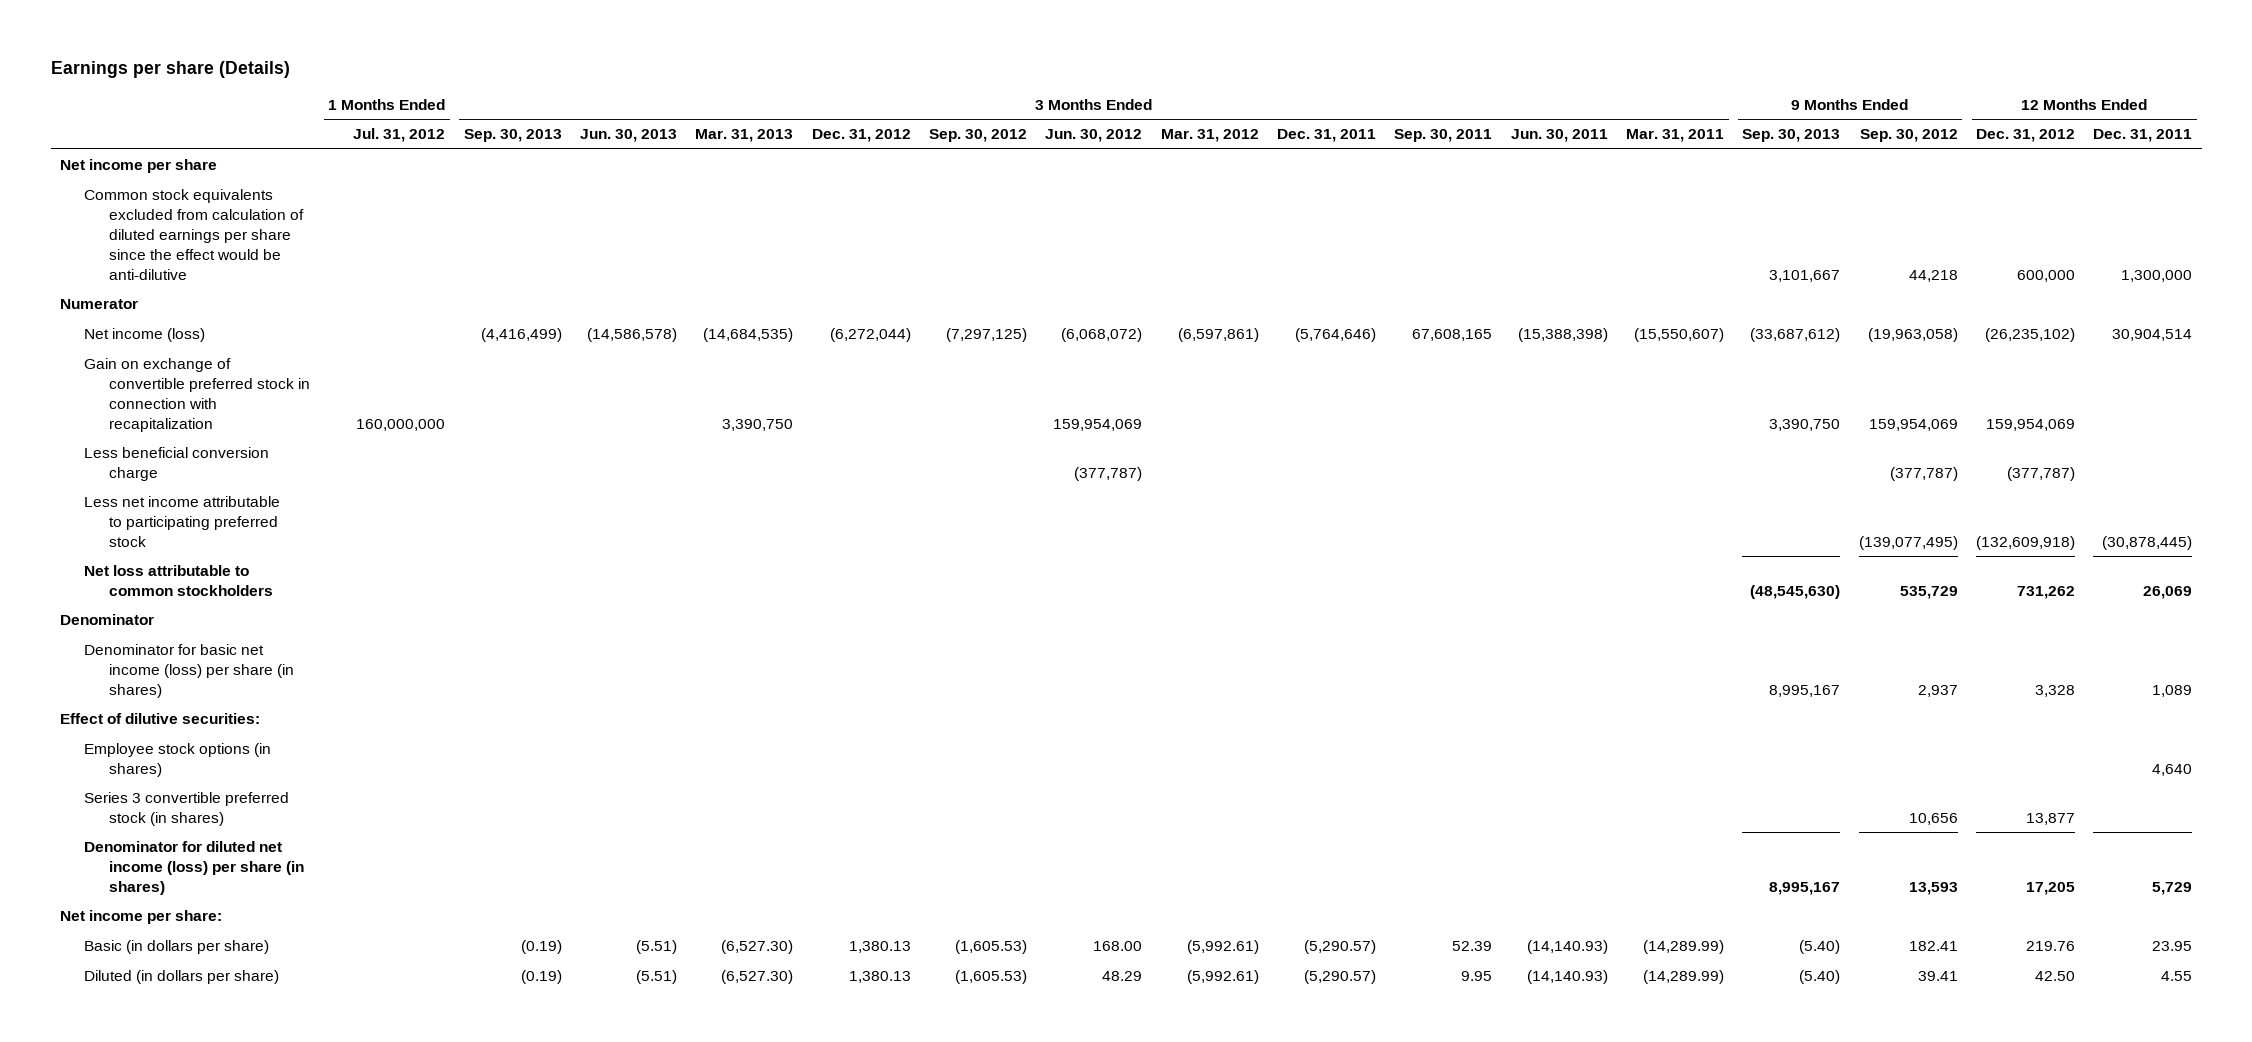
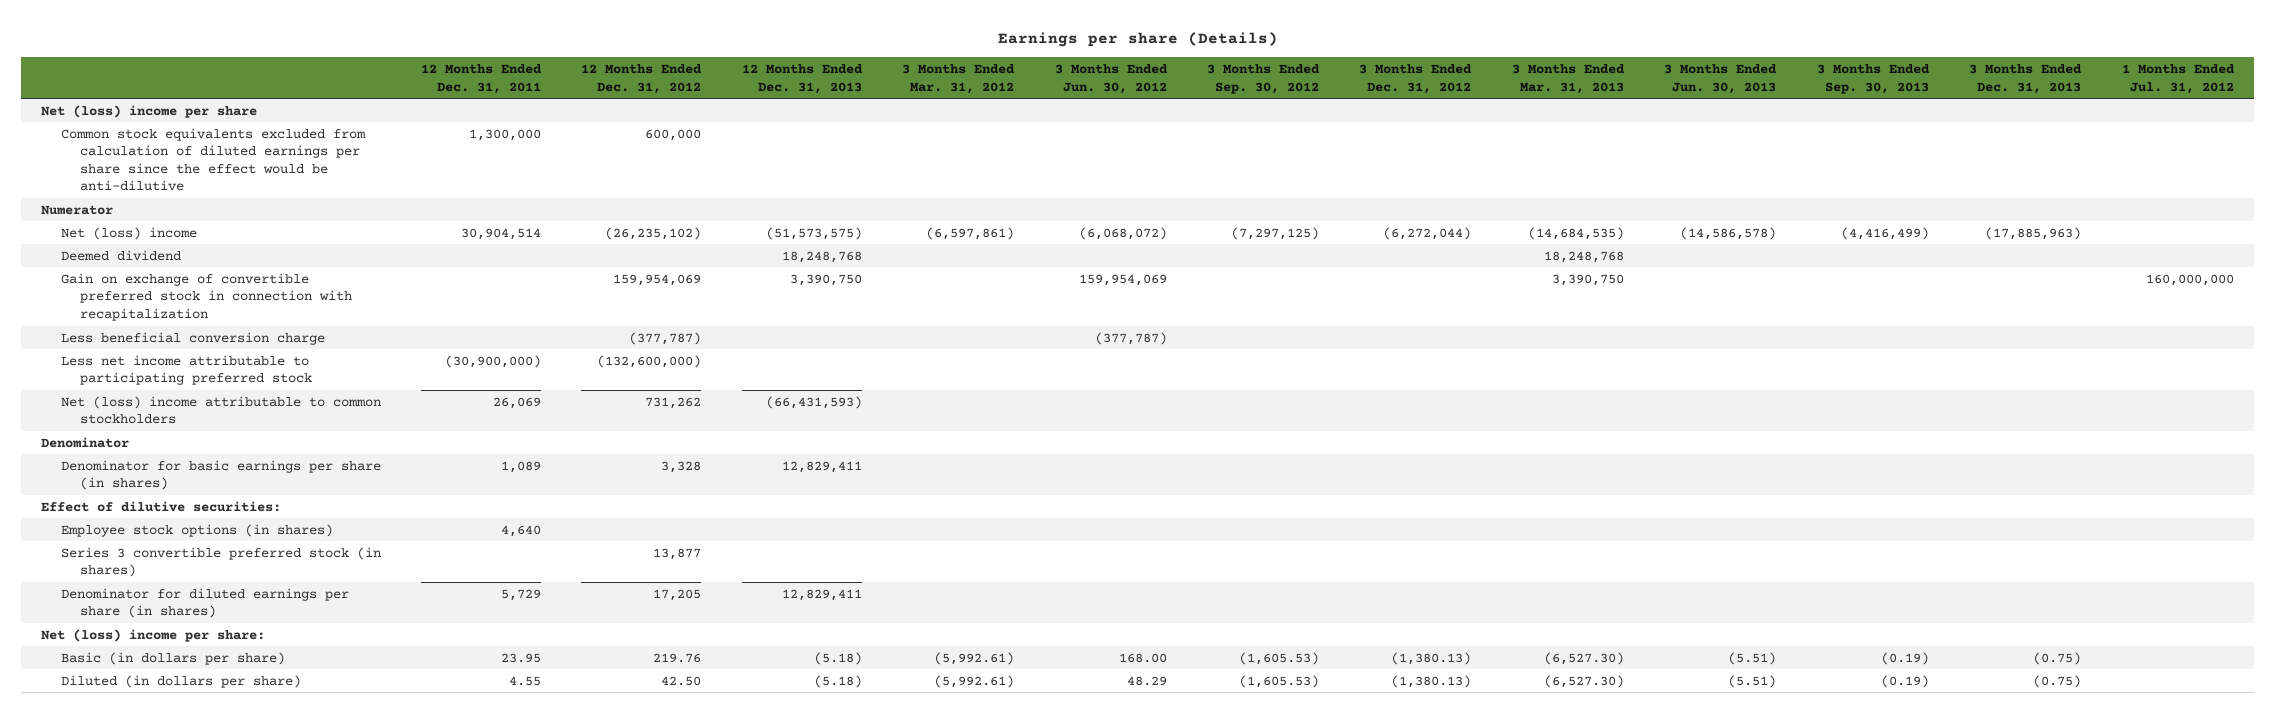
- | 1 Months Ended Jul. 31, 2012 | 3 Months Ended Sep. 30, 2013 | 3 Months Ended Jun. 30, 2013 | 3 Months Ended Mar. 31, 2013 | 3 Months Ended Dec. 31, 2012 | 3 Months Ended Sep. 30, 2012 | 3 Months Ended Jun. 30, 2012 | 3 Months Ended Mar. 31, 2012 | 3 Months Ended Dec. 31, 2011 | 3 Months Ended Sep. 30, 2011 | 3 Months Ended Jun. 30, 2011 | 3 Months Ended Mar. 31, 2011 | 9 Months Ended Sep. 30, 2013 | 9 Months Ended Sep. 30, 2012 | 12 Months Ended Dec. 31, 2012 | 12 Months Ended Dec. 31, 2011
+ | 12 Months Ended Dec. 31, 2011 | 12 Months Ended Dec. 31, 2012 | 12 Months Ended Dec. 31, 2013 | 3 Months Ended Mar. 31, 2012 | 3 Months Ended Jun. 30, 2012 | 3 Months Ended Sep. 30, 2012 | 3 Months Ended Dec. 31, 2012 | 3 Months Ended Mar. 31, 2013 | 3 Months Ended Jun. 30, 2013 | 3 Months Ended Sep. 30, 2013 | 3 Months Ended Dec. 31, 2013 | 1 Months Ended Jul. 31, 2012
- Net income per share
+ Net (loss) income per share
- Net income (loss) | | (4,416,499) | (14,586,578) | (14,684,535) | (6,272,044) | (7,297,125) | (6,068,072) | (6,597,861) | (5,764,646) | 67,608,165 | (15,388,398) | (15,550,607) | (33,687,612) | (19,963,058) | (26,235,102) | 30,904,514
+ Net (loss) income | 30,904,514 | (26,235,102) | (51,573,575) | (6,597,861) | (6,068,072) | (7,297,125) | (6,272,044) | (14,684,535) | (14,586,578) | (4,416,499) | (17,885,963) |
+ Deemed dividend | | | 18,248,768 | | | | | 18,248,768 | | | |
- Less net income attributable to participating preferred stock | | | | | | | | | | | | | | (139,077,495) | (132,609,918) | (30,878,445)
- Net loss attributable to common stockholders | | | | | | | | | | | | | (48,545,630) | 535,729 | 731,262 | 26,069
+ Less net income attributable to participating preferred stock | (30,900,000) | (132,600,000) | | | | | | | | | |
+ Net (loss) income attributable to common stockholders | 26,069 | 731,262 | (66,431,593) | | | | | | | | |
- Denominator for basic net income (loss) per share (in shares) | | | | | | | | | | | | | 8,995,167 | 2,937 | 3,328 | 1,089
+ Denominator for basic earnings per share (in shares) | 1,089 | 3,328 | 12,829,411 | | | | | | | | |
- Denominator for diluted net income (loss) per share (in shares) | | | | | | | | | | | | | 8,995,167 | 13,593 | 17,205 | 5,729
- Net income per share:
- Basic (in dollars per share) | | (0.19) | (5.51) | (6,527.30) | 1,380.13 | (1,605.53) | 168.00 | (5,992.61) | (5,290.57) | 52.39 | (14,140.93) | (14,289.99) | (5.40) | 182.41 | 219.76 | 23.95
- Diluted (in dollars per share) | | (0.19) | (5.51) | (6,527.30) | 1,380.13 | (1,605.53) | 48.29 | (5,992.61) | (5,290.57) | 9.95 | (14,140.93) | (14,289.99) | (5.40) | 39.41 | 42.50 | 4.55
+ Denominator for diluted earnings per share (in shares) | 5,729 | 17,205 | 12,829,411 | | | | | | | | |
+ Net (loss) income per share:
+ Basic (in dollars per share) | 23.95 | 219.76 | (5.18) | (5,992.61) | 168.00 | (1,605.53) | (1,380.13) | (6,527.30) | (5.51) | (0.19) | (0.75) |
+ Diluted (in dollars per share) | 4.55 | 42.50 | (5.18) | (5,992.61) | 48.29 | (1,605.53) | (1,380.13) | (6,527.30) | (5.51) | (0.19) | (0.75) |

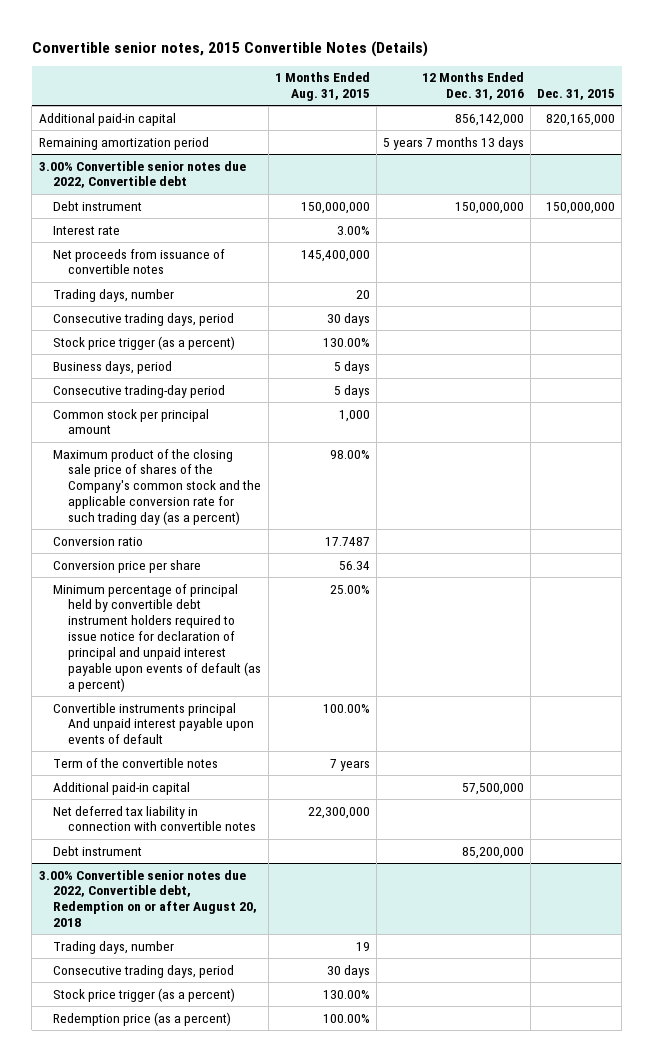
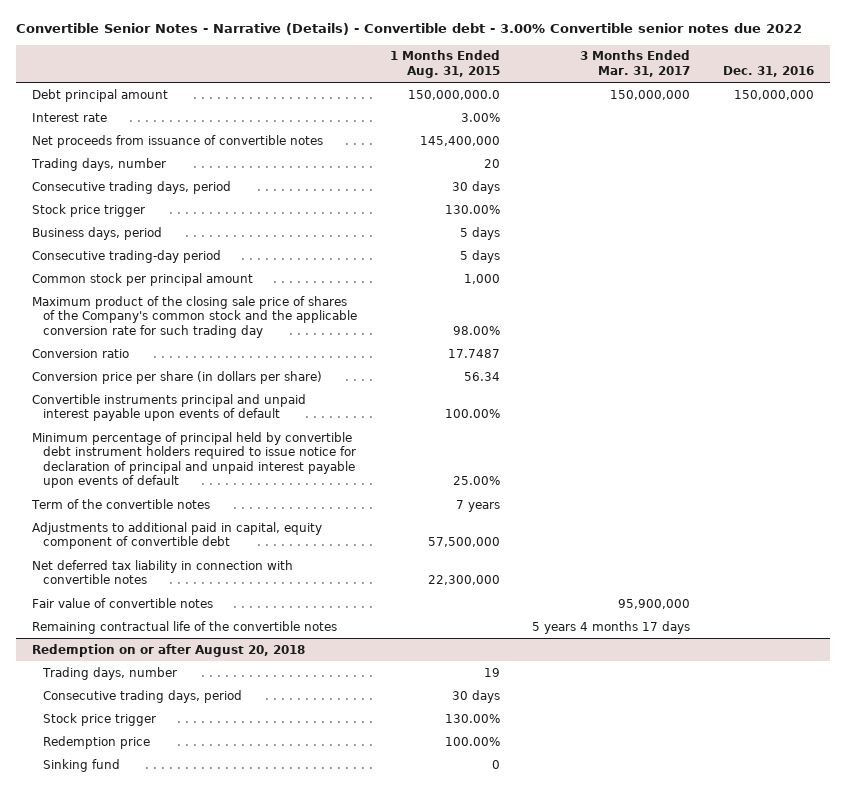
- Convertible senior notes, 2015 Convertible Notes (Details)
+ Convertible Senior Notes - Narrative (Details) - Convertible debt - 3.00% Convertible senior notes due 2022
- | 1 Months Ended Aug. 31, 2015 | 12 Months Ended Dec. 31, 2016 | Dec. 31, 2015
+ | 1 Months Ended Aug. 31, 2015 | 3 Months Ended Mar. 31, 2017 | Dec. 31, 2016
- Additional paid-in capital | | 856,142,000 | 820,165,000
- Remaining amortization period | | 5 years 7 months 13 days |
- 3.00% Convertible senior notes due 2022, Convertible debt
- Debt instrument | 150,000,000 | 150,000,000 | 150,000,000
+ Debt principal amount | 150,000,000.0 | 150,000,000 | 150,000,000
- Stock price trigger (as a percent) | 130.00% | |
+ Stock price trigger | 130.00% | |
- Maximum product of the closing sale price of shares of the Company's common stock and the applicable conversion rate for such trading day (as a percent) | 98.00% | |
+ Maximum product of the closing sale price of shares of the Company's common stock and the applicable conversion rate for such trading day | 98.00% | |
- Conversion price per share | 56.34 | |
- Minimum percentage of principal held by convertible debt instrument holders required to issue notice for declaration of principal and unpaid interest payable upon events of default (as a percent) | 25.00% | |
- Convertible instruments principal And unpaid interest payable upon events of default | 100.00% | |
+ Conversion price per share (in dollars per share) | 56.34 | |
+ Convertible instruments principal and unpaid interest payable upon events of default | 100.00% | |
+ Minimum percentage of principal held by convertible debt instrument holders required to issue notice for declaration of principal and unpaid interest payable upon events of default | 25.00% | |
- Additional paid-in capital | | 57,500,000 |
+ Adjustments to additional paid in capital, equity component of convertible debt | 57,500,000 | |
- Debt instrument | | 85,200,000 |
- 3.00% Convertible senior notes due 2022, Convertible debt, Redemption on or after August 20, 2018
+ Fair value of convertible notes | | 95,900,000 |
+ Remaining contractual life of the convertible notes | | 5 years 4 months 17 days |
+ Redemption on or after August 20, 2018
- Stock price trigger (as a percent) | 130.00% | |
- Redemption price (as a percent) | 100.00% | |
+ Stock price trigger | 130.00% | |
+ Redemption price | 100.00% | |
+ Sinking fund | 0 | |

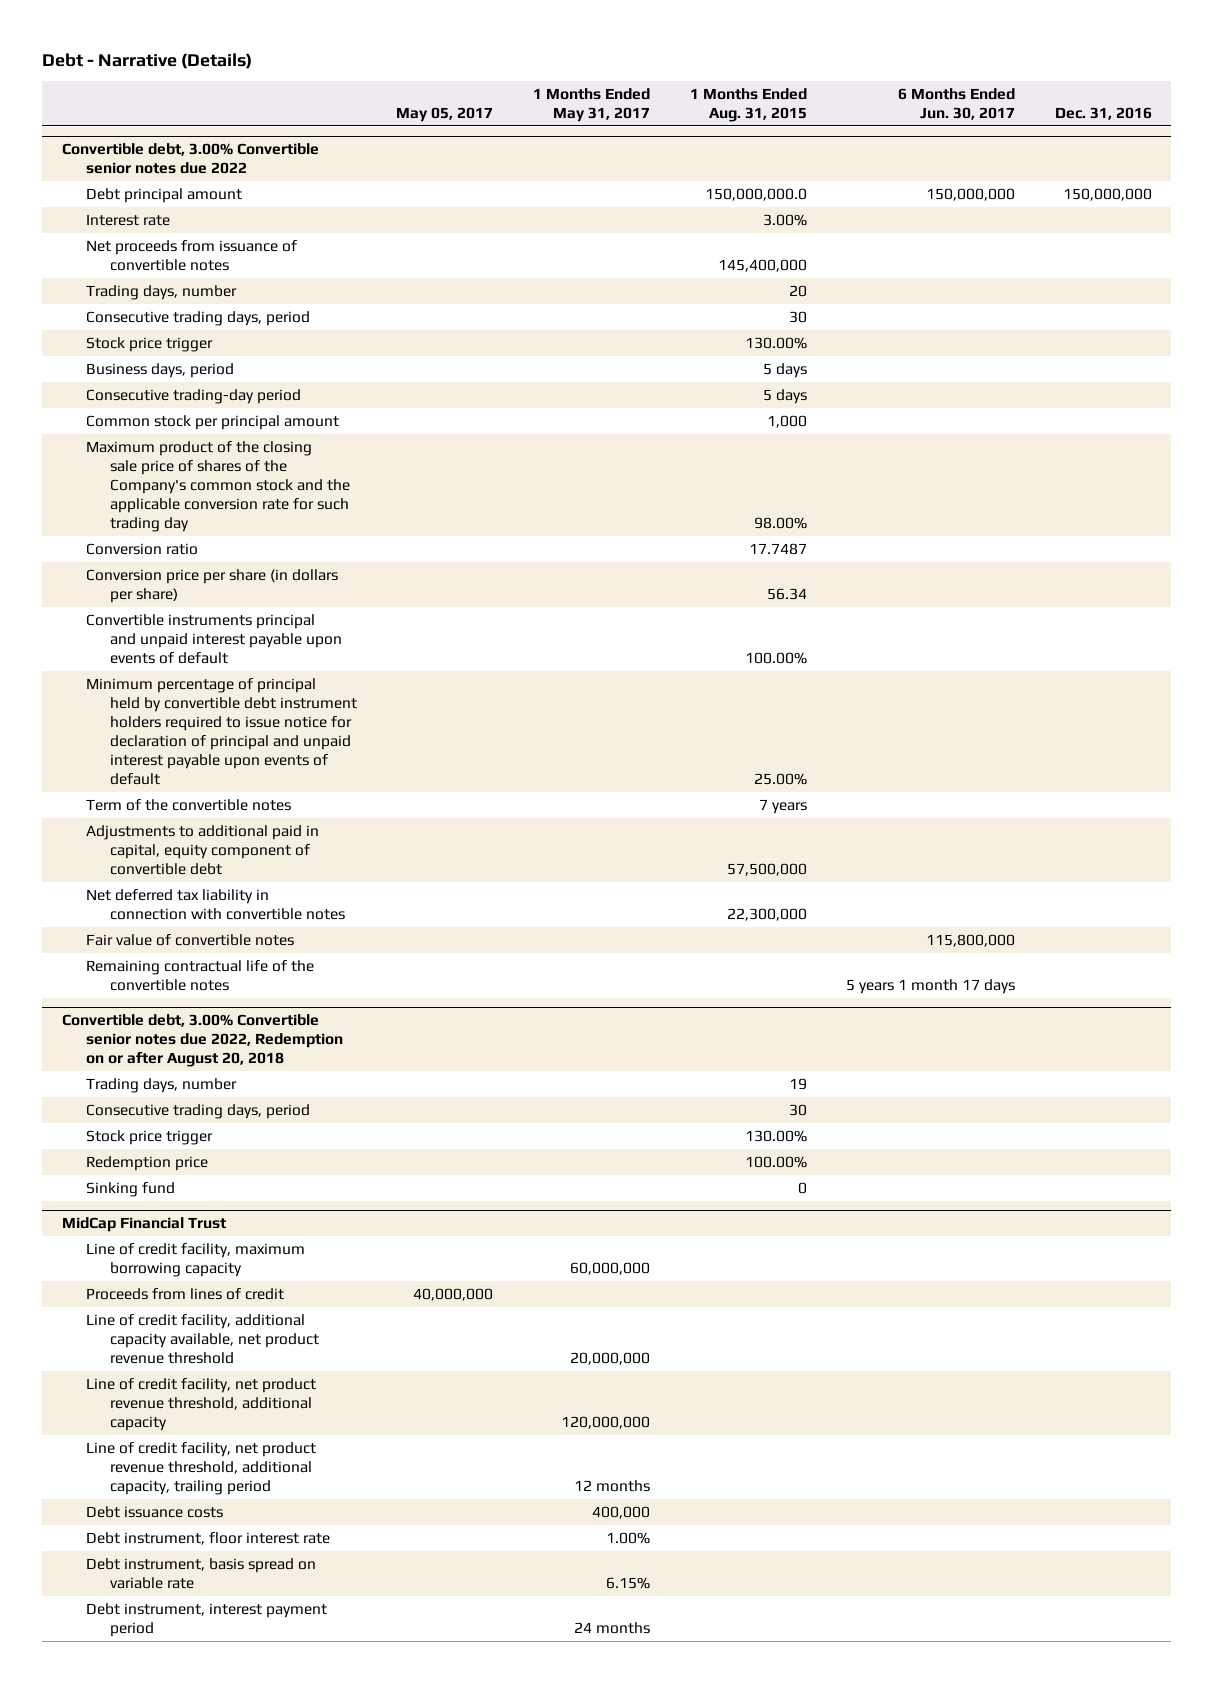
- Convertible Senior Notes - Narrative (Details) - Convertible debt - 3.00% Convertible senior notes due 2022
+ Debt - Narrative (Details)
- | 1 Months Ended Aug. 31, 2015 | 3 Months Ended Mar. 31, 2017 | Dec. 31, 2016
+ | May 05, 2017 | 1 Months Ended May 31, 2017 | 1 Months Ended Aug. 31, 2015 | 6 Months Ended Jun. 30, 2017 | Dec. 31, 2016
+ Convertible debt, 3.00% Convertible senior notes due 2022
- Consecutive trading days, period | 30 days | |
+ Consecutive trading days, period | | | 30 | |
- Redemption on or after August 20, 2018
+ Convertible debt, 3.00% Convertible senior notes due 2022, Redemption on or after August 20, 2018
- Consecutive trading days, period | 30 days | |
+ Consecutive trading days, period | | | 30 | |
+ MidCap Financial Trust
+ Line of credit facility, maximum borrowing capacity | | 60,000,000 | | |
+ Proceeds from lines of credit | 40,000,000 | | | |
+ Line of credit facility, additional capacity available, net product revenue threshold | | 20,000,000 | | |
+ Line of credit facility, net product revenue threshold, additional capacity | | 120,000,000 | | |
+ Line of credit facility, net product revenue threshold, additional capacity, trailing period | | 12 months | | |
+ Debt issuance costs | | 400,000 | | |
+ Debt instrument, floor interest rate | | 1.00% | | |
+ Debt instrument, basis spread on variable rate | | 6.15% | | |
+ Debt instrument, interest payment period | | 24 months | | |

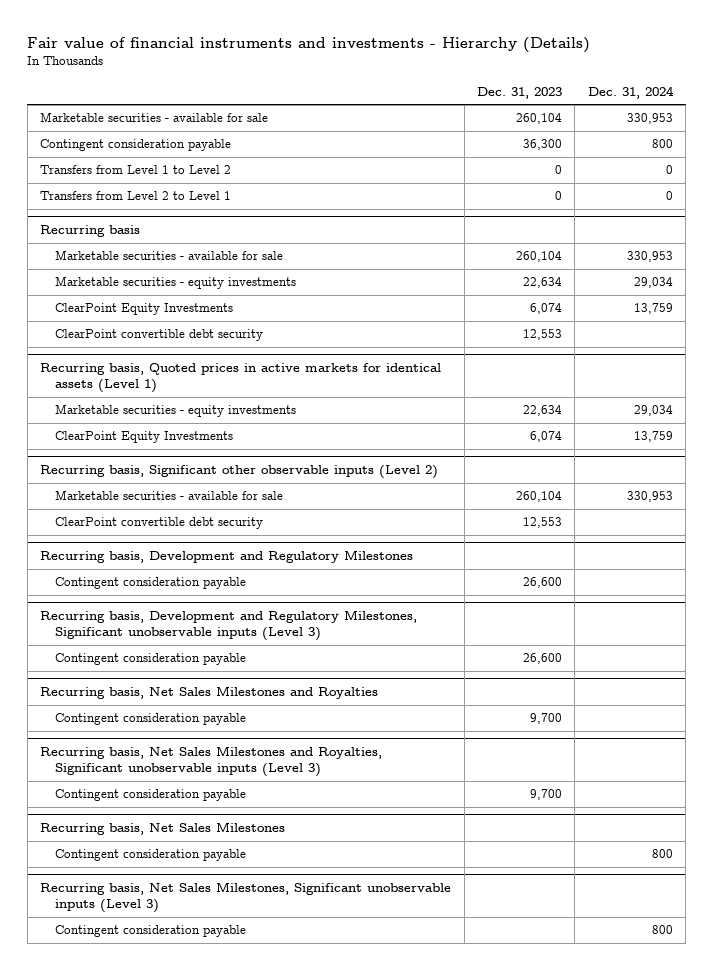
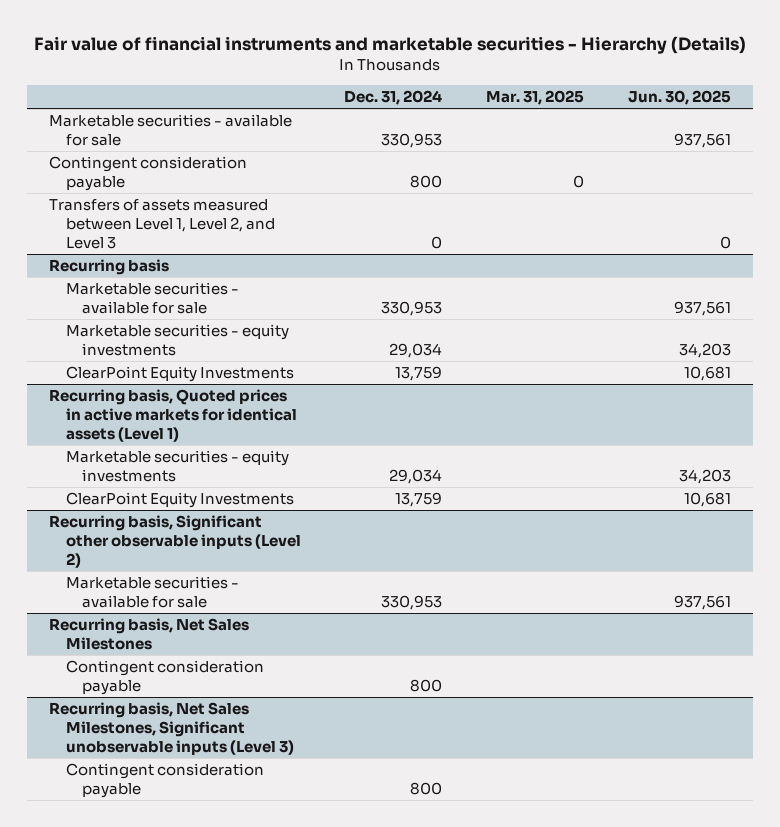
- Fair value of financial instruments and investments - Hierarchy (Details)
+ Fair value of financial instruments and marketable securities - Hierarchy (Details)
- | Dec. 31, 2023 | Dec. 31, 2024
+ | Dec. 31, 2024 | Mar. 31, 2025 | Jun. 30, 2025
- Transfers from Level 1 to Level 2 | 0 | 0
- Transfers from Level 2 to Level 1 | 0 | 0
+ Transfers of assets measured between Level 1, Level 2, and Level 3 | 0 | | 0
@ Recurring basis
- ClearPoint convertible debt security | 12,553 |
@ Recurring basis, Significant other observable inputs (Level 2)
- ClearPoint convertible debt security | 12,553 |
- Recurring basis, Development and Regulatory Milestones
- Contingent consideration payable | 26,600 |
- Recurring basis, Development and Regulatory Milestones, Significant unobservable inputs (Level 3)
- Contingent consideration payable | 26,600 |
- Recurring basis, Net Sales Milestones and Royalties
- Contingent consideration payable | 9,700 |
- Recurring basis, Net Sales Milestones and Royalties, Significant unobservable inputs (Level 3)
- Contingent consideration payable | 9,700 |

